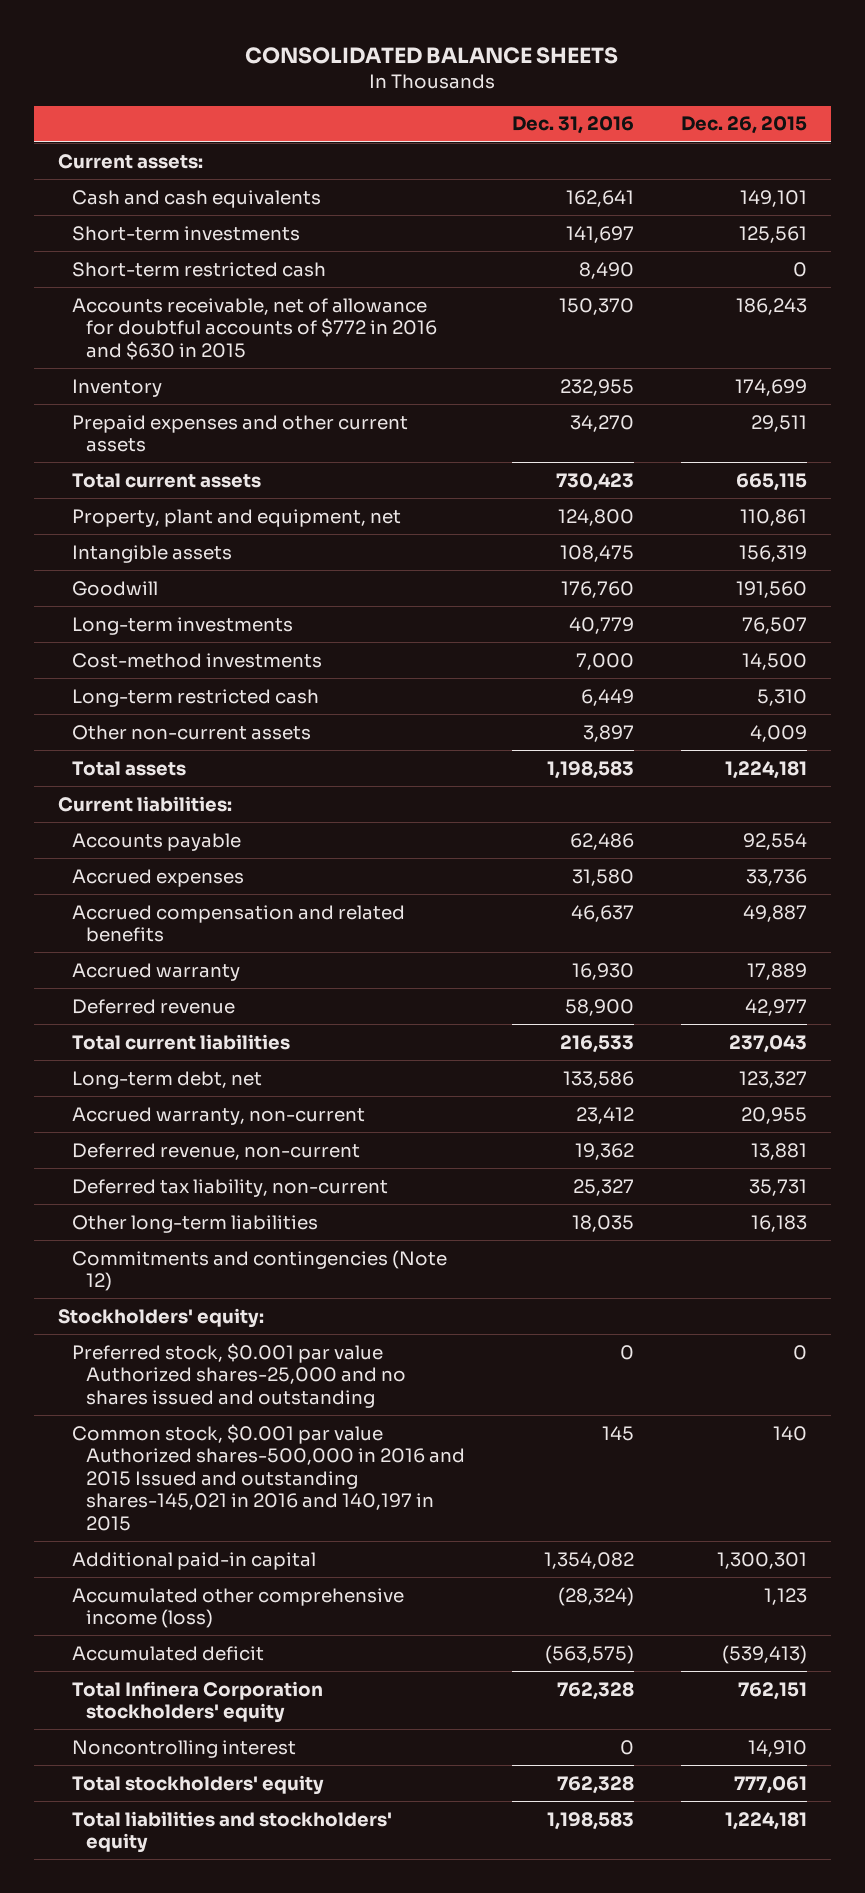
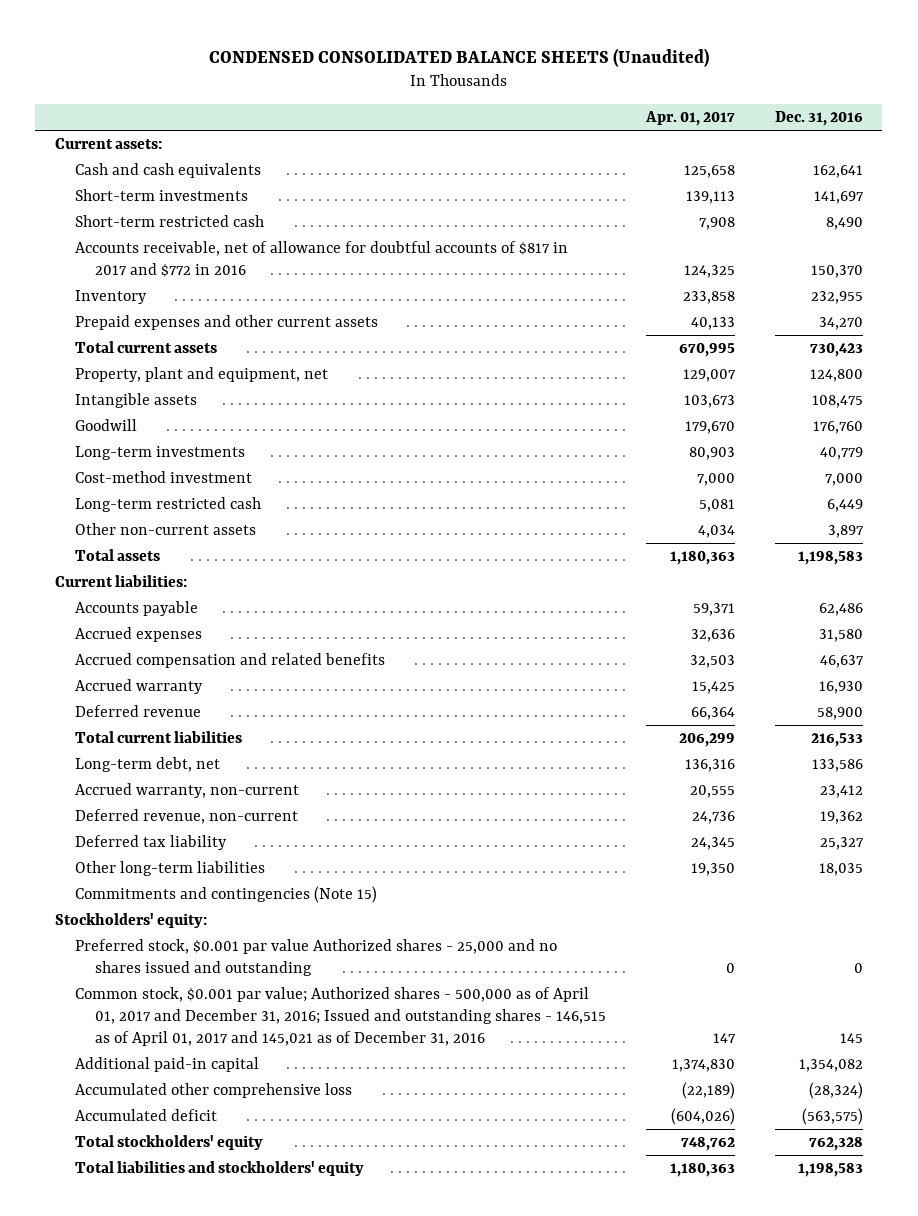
- CONSOLIDATED BALANCE SHEETS
+ CONDENSED CONSOLIDATED BALANCE SHEETS (Unaudited)
- | Dec. 31, 2016 | Dec. 26, 2015
+ | Apr. 01, 2017 | Dec. 31, 2016
- Accounts receivable, net of allowance for doubtful accounts of $772 in 2016 and $630 in 2015 | 150,370 | 186,243
+ Accounts receivable, net of allowance for doubtful accounts of $817 in 2017 and $772 in 2016 | 124,325 | 150,370
- Cost-method investments | 7,000 | 14,500
+ Cost-method investment | 7,000 | 7,000
- Deferred tax liability, non-current | 25,327 | 35,731
+ Deferred tax liability | 24,345 | 25,327
- Commitments and contingencies (Note 12)
+ Commitments and contingencies (Note 15)
- Preferred stock, $0.001 par value Authorized shares-25,000 and no shares issued and outstanding | 0 | 0
- Common stock, $0.001 par value Authorized shares-500,000 in 2016 and 2015 Issued and outstanding shares-145,021 in 2016 and 140,197 in 2015 | 145 | 140
+ Preferred stock, $0.001 par value Authorized shares - 25,000 and no shares issued and outstanding | 0 | 0
+ Common stock, $0.001 par value; Authorized shares - 500,000 as of April 01, 2017 and December 31, 2016; Issued and outstanding shares - 146,515 as of April 01, 2017 and 145,021 as of December 31, 2016 | 147 | 145
- Accumulated other comprehensive income (loss) | (28,324) | 1,123
+ Accumulated other comprehensive loss | (22,189) | (28,324)
- Total Infinera Corporation stockholders' equity | 762,328 | 762,151
- Noncontrolling interest | 0 | 14,910

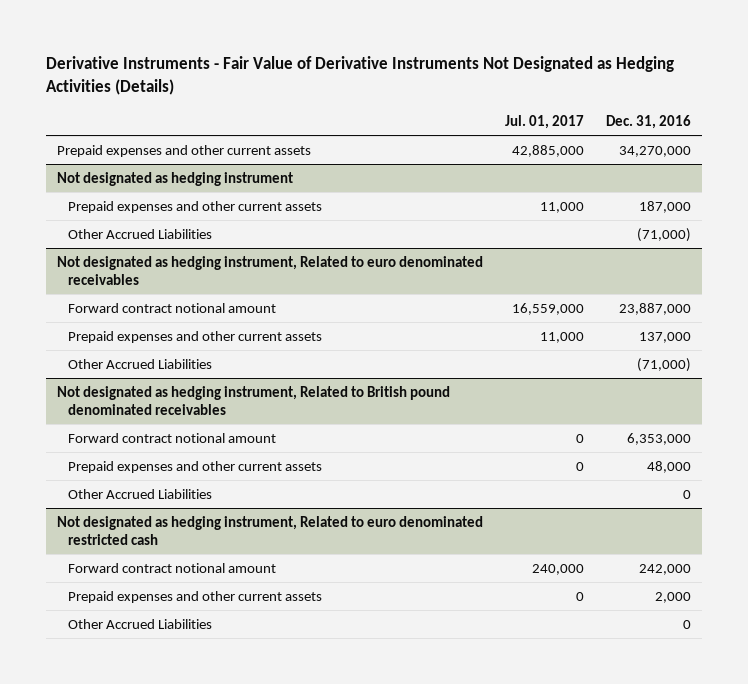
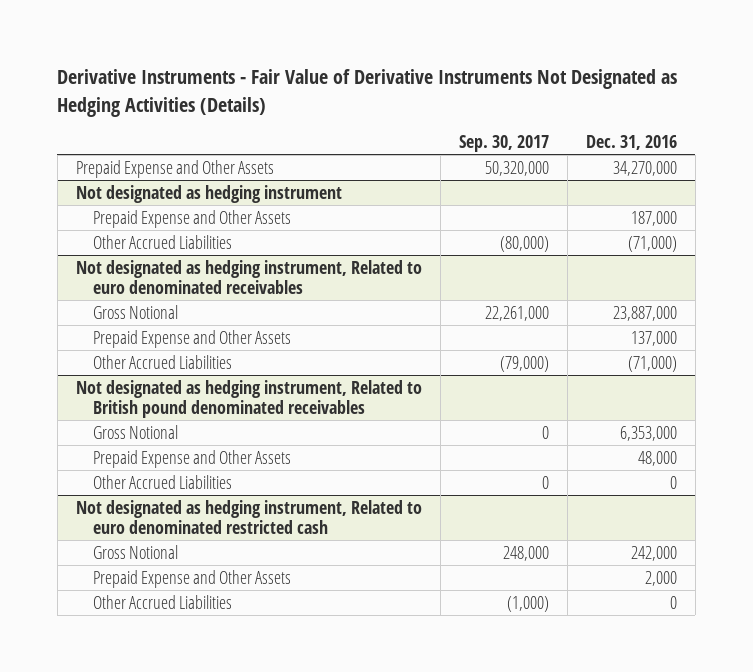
- | Jul. 01, 2017 | Dec. 31, 2016
+ | Sep. 30, 2017 | Dec. 31, 2016
- Prepaid expenses and other current assets | 42,885,000 | 34,270,000
+ Prepaid Expense and Other Assets | 50,320,000 | 34,270,000
@ Not designated as hedging instrument
- Prepaid expenses and other current assets | 11,000 | 187,000
+ Prepaid Expense and Other Assets | | 187,000
@ Not designated as hedging instrument, Related to euro denominated receivables
- Forward contract notional amount | 16,559,000 | 23,887,000
- Prepaid expenses and other current assets | 11,000 | 137,000
+ Gross Notional | 22,261,000 | 23,887,000
+ Prepaid Expense and Other Assets | | 137,000
@ Not designated as hedging instrument, Related to British pound denominated receivables
- Forward contract notional amount | 0 | 6,353,000
- Prepaid expenses and other current assets | 0 | 48,000
+ Gross Notional | 0 | 6,353,000
+ Prepaid Expense and Other Assets | | 48,000
@ Not designated as hedging instrument, Related to euro denominated restricted cash
- Forward contract notional amount | 240,000 | 242,000
- Prepaid expenses and other current assets | 0 | 2,000
+ Gross Notional | 248,000 | 242,000
+ Prepaid Expense and Other Assets | | 2,000

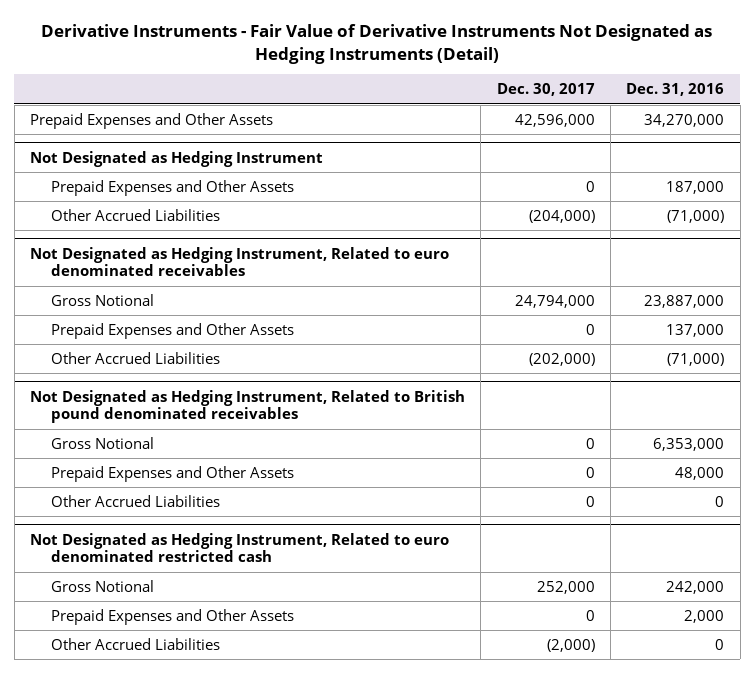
- Derivative Instruments - Fair Value of Derivative Instruments Not Designated as Hedging Activities (Details)
+ Derivative Instruments - Fair Value of Derivative Instruments Not Designated as Hedging Instruments (Detail)
- | Sep. 30, 2017 | Dec. 31, 2016
+ | Dec. 30, 2017 | Dec. 31, 2016
- Prepaid Expense and Other Assets | 50,320,000 | 34,270,000
- Not designated as hedging instrument
- Prepaid Expense and Other Assets | | 187,000
+ Prepaid Expenses and Other Assets | 42,596,000 | 34,270,000
+ Not Designated as Hedging Instrument
+ Prepaid Expenses and Other Assets | 0 | 187,000
- Not designated as hedging instrument, Related to euro denominated receivables
+ Not Designated as Hedging Instrument, Related to euro denominated receivables
- Prepaid Expense and Other Assets | | 137,000
+ Prepaid Expenses and Other Assets | 0 | 137,000
- Not designated as hedging instrument, Related to British pound denominated receivables
+ Not Designated as Hedging Instrument, Related to British pound denominated receivables
- Prepaid Expense and Other Assets | | 48,000
+ Prepaid Expenses and Other Assets | 0 | 48,000
- Not designated as hedging instrument, Related to euro denominated restricted cash
+ Not Designated as Hedging Instrument, Related to euro denominated restricted cash
- Prepaid Expense and Other Assets | | 2,000
+ Prepaid Expenses and Other Assets | 0 | 2,000

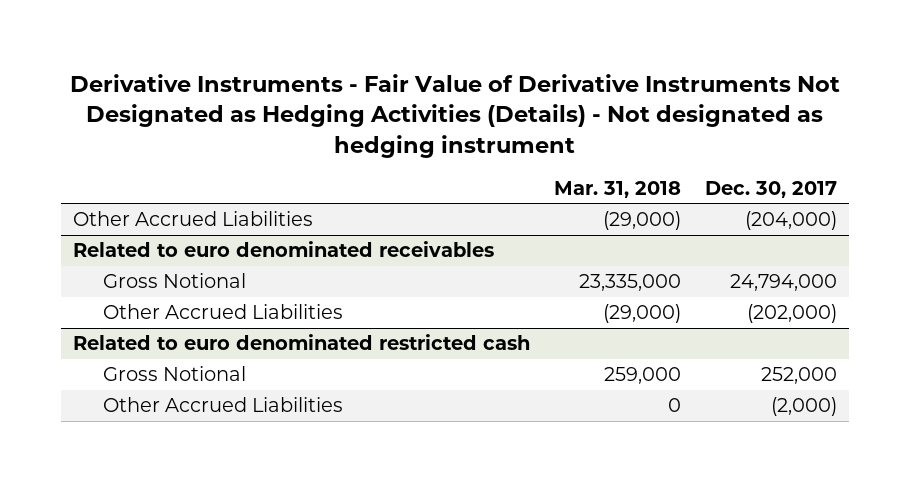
- Derivative Instruments - Fair Value of Derivative Instruments Not Designated as Hedging Instruments (Detail)
+ Derivative Instruments - Fair Value of Derivative Instruments Not Designated as Hedging Activities (Details) - Not designated as hedging instrument
- | Dec. 30, 2017 | Dec. 31, 2016
+ | Mar. 31, 2018 | Dec. 30, 2017
- Prepaid Expenses and Other Assets | 42,596,000 | 34,270,000
- Not Designated as Hedging Instrument
- Prepaid Expenses and Other Assets | 0 | 187,000
- Not Designated as Hedging Instrument, Related to euro denominated receivables
+ Related to euro denominated receivables
- Prepaid Expenses and Other Assets | 0 | 137,000
- Not Designated as Hedging Instrument, Related to British pound denominated receivables
- Gross Notional | 0 | 6,353,000
- Prepaid Expenses and Other Assets | 0 | 48,000
- Other Accrued Liabilities | 0 | 0
- Not Designated as Hedging Instrument, Related to euro denominated restricted cash
+ Related to euro denominated restricted cash
- Prepaid Expenses and Other Assets | 0 | 2,000

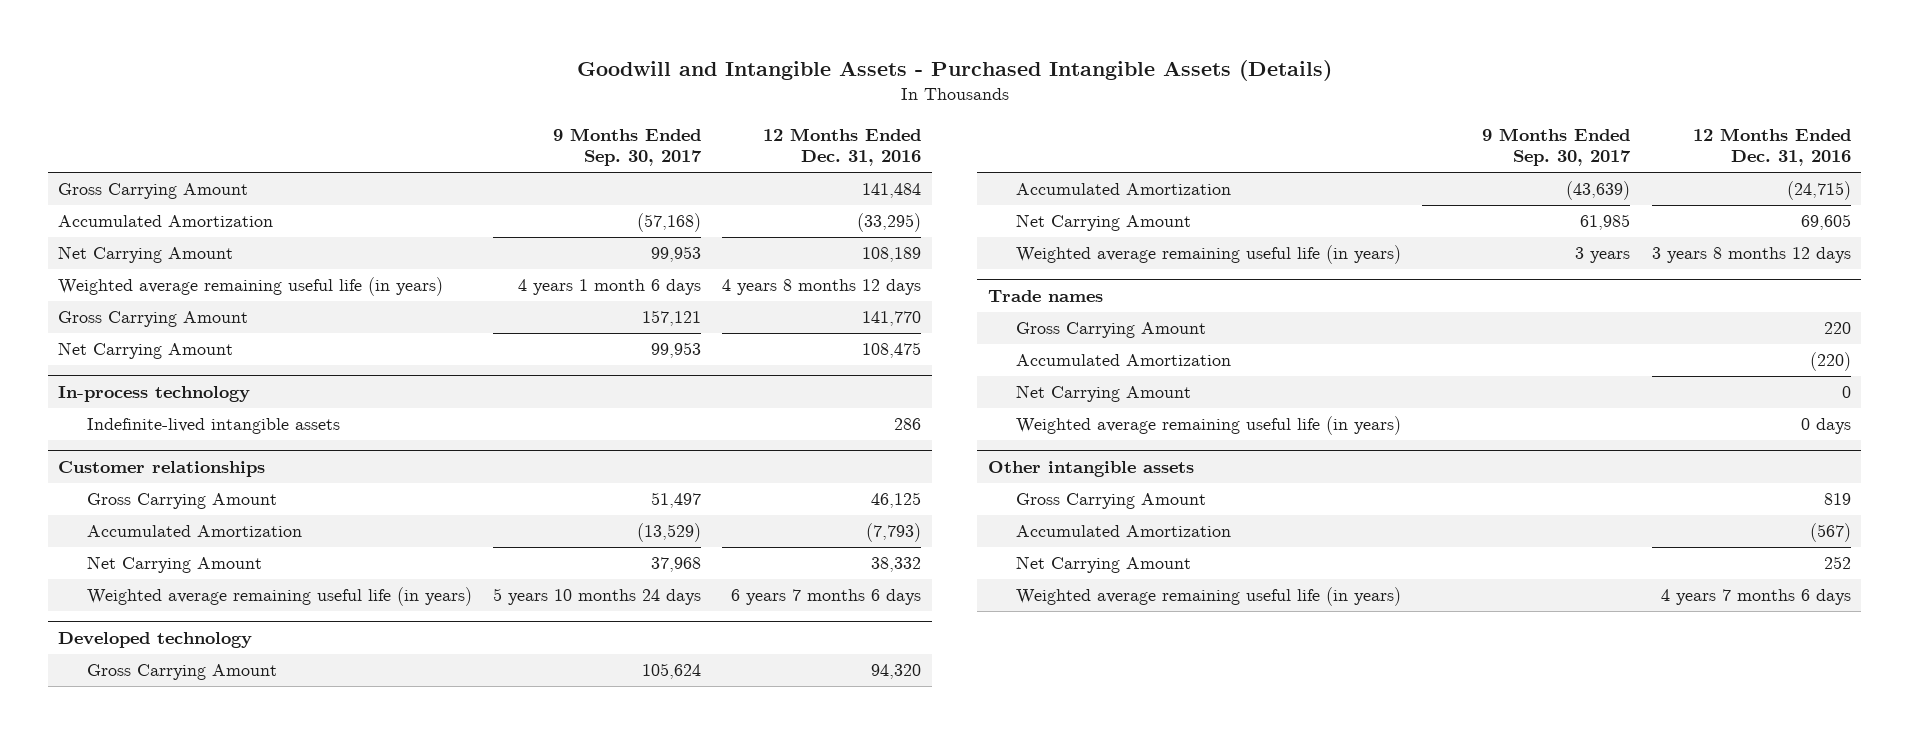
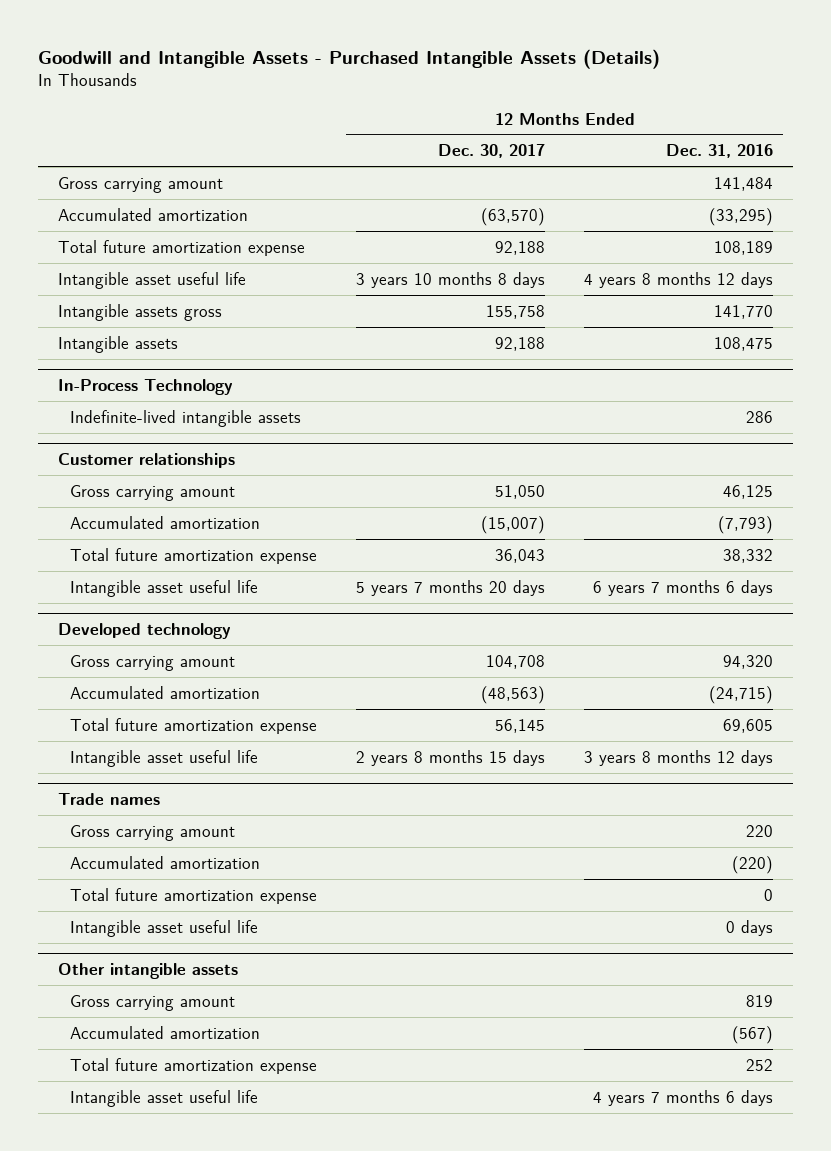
- | 9 Months Ended Sep. 30, 2017 | 12 Months Ended Dec. 31, 2016
+ | 12 Months Ended Dec. 30, 2017 | 12 Months Ended Dec. 31, 2016
- Gross Carrying Amount | | 141,484
- Accumulated Amortization | (57,168) | (33,295)
- Net Carrying Amount | 99,953 | 108,189
- Weighted average remaining useful life (in years) | 4 years 1 month 6 days | 4 years 8 months 12 days
- Gross Carrying Amount | 157,121 | 141,770
- Net Carrying Amount | 99,953 | 108,475
- In-process technology
+ Gross carrying amount | | 141,484
+ Accumulated amortization | (63,570) | (33,295)
+ Total future amortization expense | 92,188 | 108,189
+ Intangible asset useful life | 3 years 10 months 8 days | 4 years 8 months 12 days
+ Intangible assets gross | 155,758 | 141,770
+ Intangible assets | 92,188 | 108,475
+ In-Process Technology
@ Customer relationships
- Gross Carrying Amount | 51,497 | 46,125
- Accumulated Amortization | (13,529) | (7,793)
- Net Carrying Amount | 37,968 | 38,332
- Weighted average remaining useful life (in years) | 5 years 10 months 24 days | 6 years 7 months 6 days
+ Gross carrying amount | 51,050 | 46,125
+ Accumulated amortization | (15,007) | (7,793)
+ Total future amortization expense | 36,043 | 38,332
+ Intangible asset useful life | 5 years 7 months 20 days | 6 years 7 months 6 days
@ Developed technology
- Gross Carrying Amount | 105,624 | 94,320
- Accumulated Amortization | (43,639) | (24,715)
- Net Carrying Amount | 61,985 | 69,605
- Weighted average remaining useful life (in years) | 3 years | 3 years 8 months 12 days
+ Gross carrying amount | 104,708 | 94,320
+ Accumulated amortization | (48,563) | (24,715)
+ Total future amortization expense | 56,145 | 69,605
+ Intangible asset useful life | 2 years 8 months 15 days | 3 years 8 months 12 days
@ Trade names
- Gross Carrying Amount | | 220
- Accumulated Amortization | | (220)
- Net Carrying Amount | | 0
- Weighted average remaining useful life (in years) | | 0 days
+ Gross carrying amount | | 220
+ Accumulated amortization | | (220)
+ Total future amortization expense | | 0
+ Intangible asset useful life | | 0 days
@ Other intangible assets
- Gross Carrying Amount | | 819
- Accumulated Amortization | | (567)
- Net Carrying Amount | | 252
- Weighted average remaining useful life (in years) | | 4 years 7 months 6 days
+ Gross carrying amount | | 819
+ Accumulated amortization | | (567)
+ Total future amortization expense | | 252
+ Intangible asset useful life | | 4 years 7 months 6 days

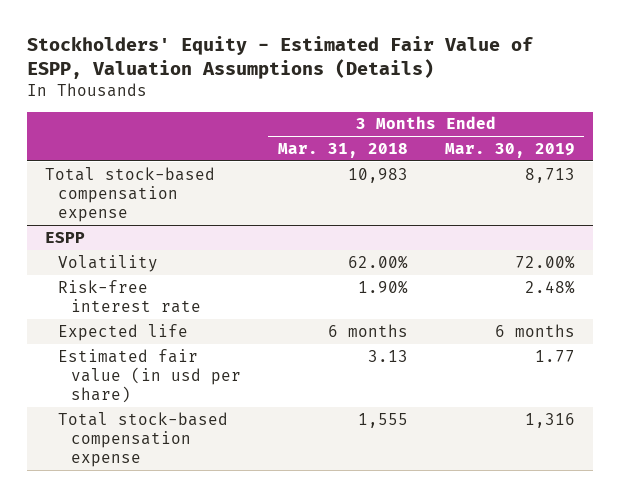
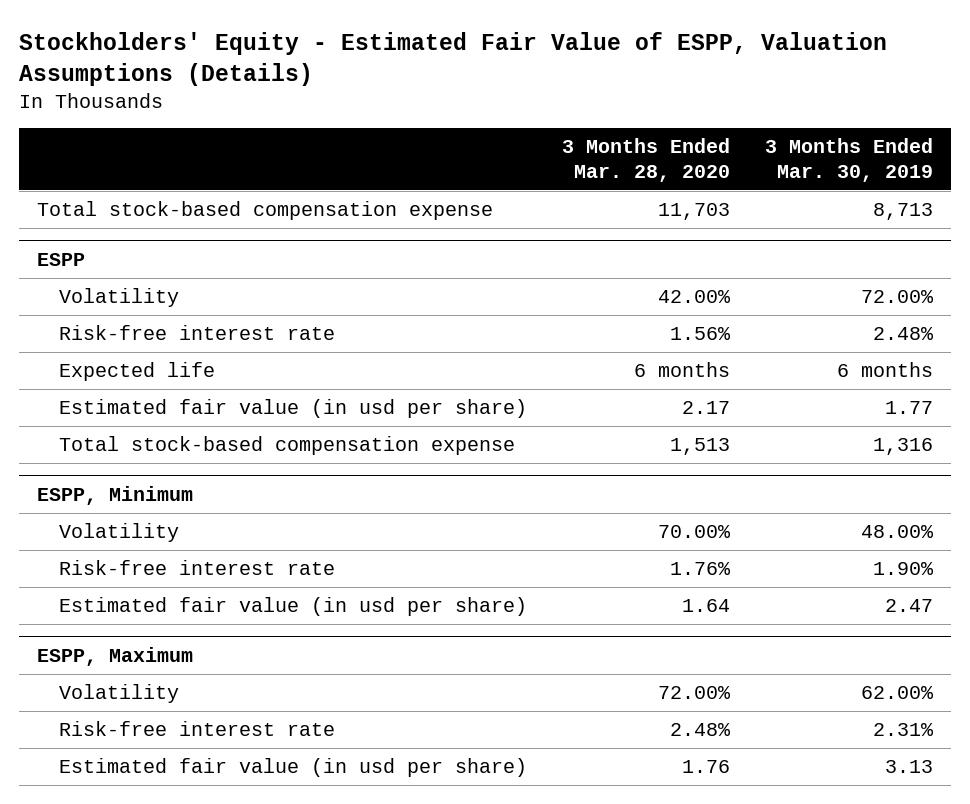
- | 3 Months Ended Mar. 31, 2018 | 3 Months Ended Mar. 30, 2019
+ | 3 Months Ended Mar. 28, 2020 | 3 Months Ended Mar. 30, 2019
+ ESPP, Minimum
+ Volatility | 70.00% | 48.00%
+ Risk-free interest rate | 1.76% | 1.90%
+ Estimated fair value (in usd per share) | 1.64 | 2.47
+ ESPP, Maximum
+ Volatility | 72.00% | 62.00%
+ Risk-free interest rate | 2.48% | 2.31%
+ Estimated fair value (in usd per share) | 1.76 | 3.13

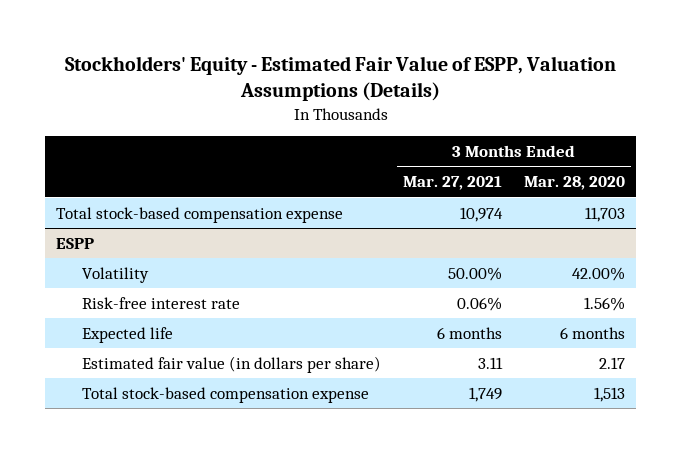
- | 3 Months Ended Mar. 28, 2020 | 3 Months Ended Mar. 30, 2019
+ | 3 Months Ended Mar. 27, 2021 | 3 Months Ended Mar. 28, 2020
@ ESPP
- Estimated fair value (in usd per share) | 2.17 | 1.77
+ Estimated fair value (in dollars per share) | 3.11 | 2.17
- ESPP, Minimum
- Volatility | 70.00% | 48.00%
- Risk-free interest rate | 1.76% | 1.90%
- Estimated fair value (in usd per share) | 1.64 | 2.47
- ESPP, Maximum
- Volatility | 72.00% | 62.00%
- Risk-free interest rate | 2.48% | 2.31%
- Estimated fair value (in usd per share) | 1.76 | 3.13

